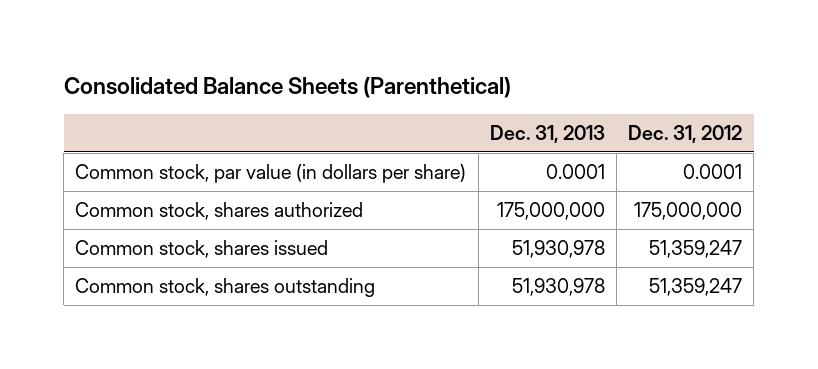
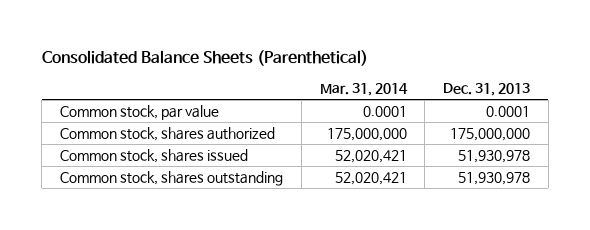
- | Dec. 31, 2013 | Dec. 31, 2012
+ | Mar. 31, 2014 | Dec. 31, 2013
- Common stock, par value (in dollars per share) | 0.0001 | 0.0001
+ Common stock, par value | 0.0001 | 0.0001

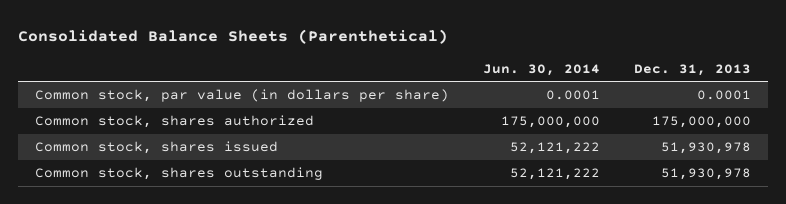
- | Mar. 31, 2014 | Dec. 31, 2013
+ | Jun. 30, 2014 | Dec. 31, 2013
- Common stock, par value | 0.0001 | 0.0001
+ Common stock, par value (in dollars per share) | 0.0001 | 0.0001

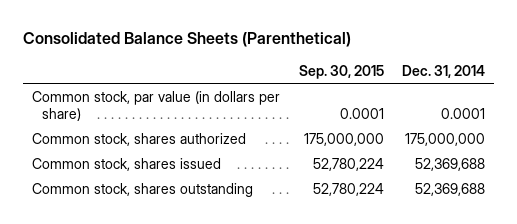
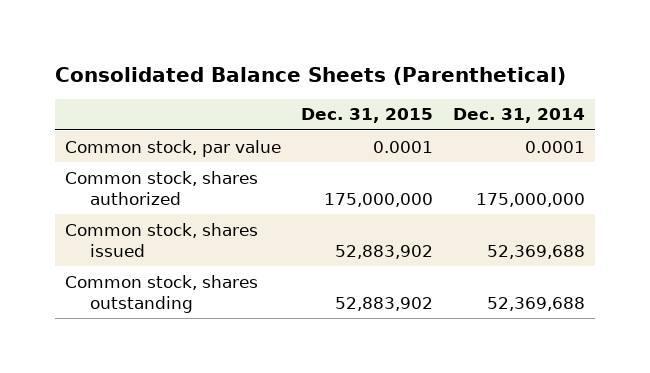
- | Sep. 30, 2015 | Dec. 31, 2014
+ | Dec. 31, 2015 | Dec. 31, 2014
- Common stock, par value (in dollars per share) | 0.0001 | 0.0001
+ Common stock, par value | 0.0001 | 0.0001

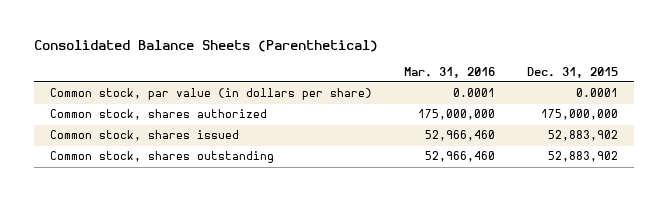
- | Dec. 31, 2015 | Dec. 31, 2014
+ | Mar. 31, 2016 | Dec. 31, 2015
- Common stock, par value | 0.0001 | 0.0001
+ Common stock, par value (in dollars per share) | 0.0001 | 0.0001

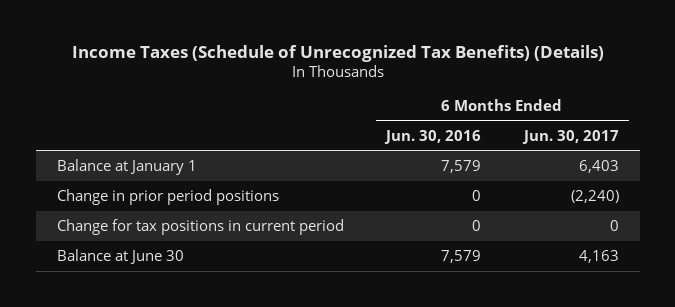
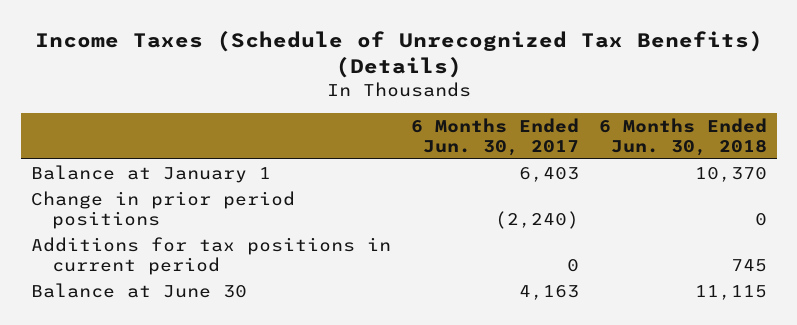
- | 6 Months Ended Jun. 30, 2016 | 6 Months Ended Jun. 30, 2017
+ | 6 Months Ended Jun. 30, 2017 | 6 Months Ended Jun. 30, 2018
- Change for tax positions in current period | 0 | 0
+ Additions for tax positions in current period | 0 | 745

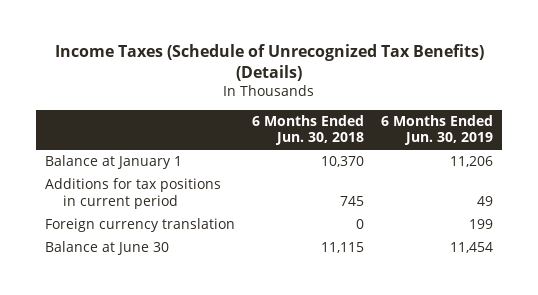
- | 6 Months Ended Jun. 30, 2017 | 6 Months Ended Jun. 30, 2018
+ | 6 Months Ended Jun. 30, 2018 | 6 Months Ended Jun. 30, 2019
- Change in prior period positions | (2,240) | 0
+ Foreign currency translation | 0 | 199

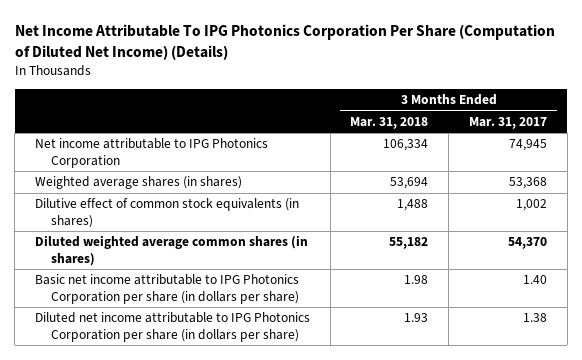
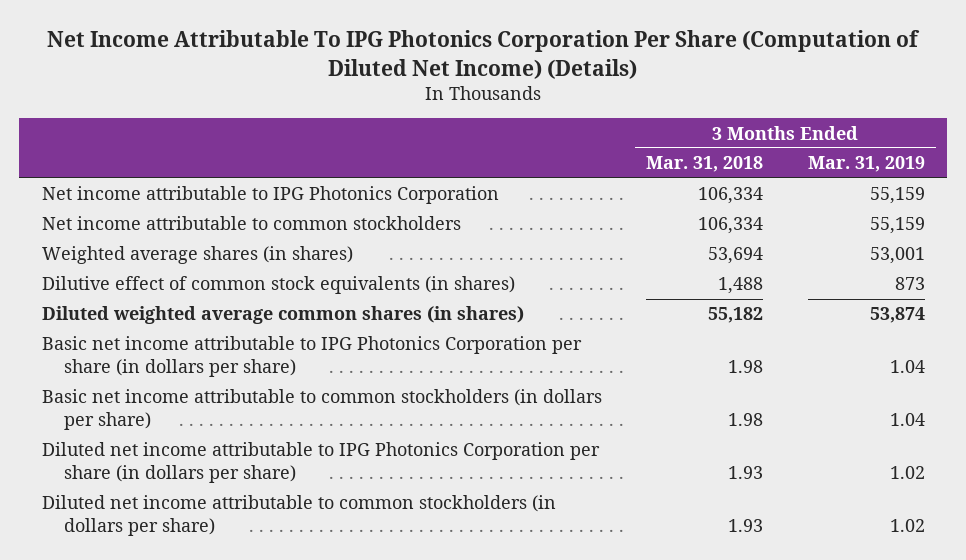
- | 3 Months Ended Mar. 31, 2018 | 3 Months Ended Mar. 31, 2017
+ | 3 Months Ended Mar. 31, 2018 | 3 Months Ended Mar. 31, 2019
+ Net income attributable to common stockholders | 106,334 | 55,159
+ Basic net income attributable to common stockholders (in dollars per share) | 1.98 | 1.04
+ Diluted net income attributable to common stockholders (in dollars per share) | 1.93 | 1.02

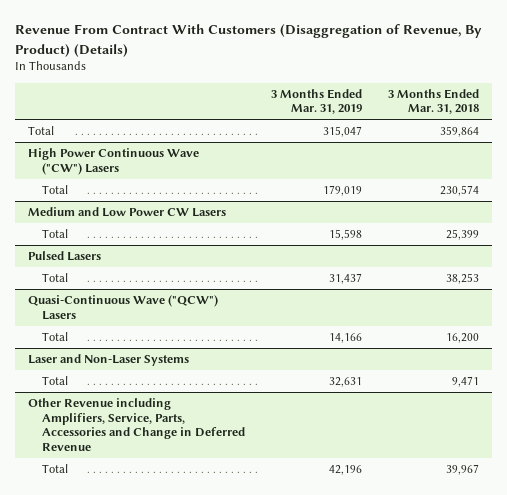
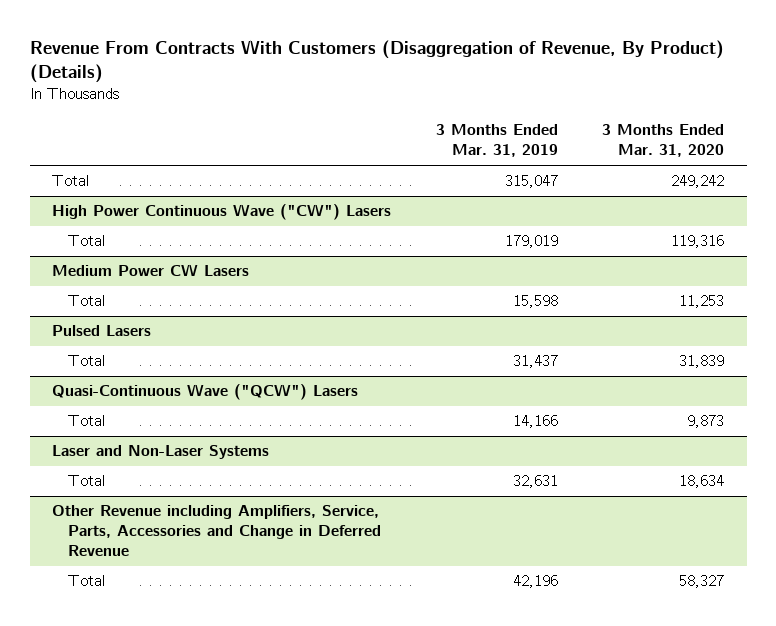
- Revenue From Contract With Customers (Disaggregation of Revenue, By Product) (Details)
+ Revenue From Contracts With Customers (Disaggregation of Revenue, By Product) (Details)
- | 3 Months Ended Mar. 31, 2019 | 3 Months Ended Mar. 31, 2018
+ | 3 Months Ended Mar. 31, 2019 | 3 Months Ended Mar. 31, 2020
- Medium and Low Power CW Lasers
+ Medium Power CW Lasers

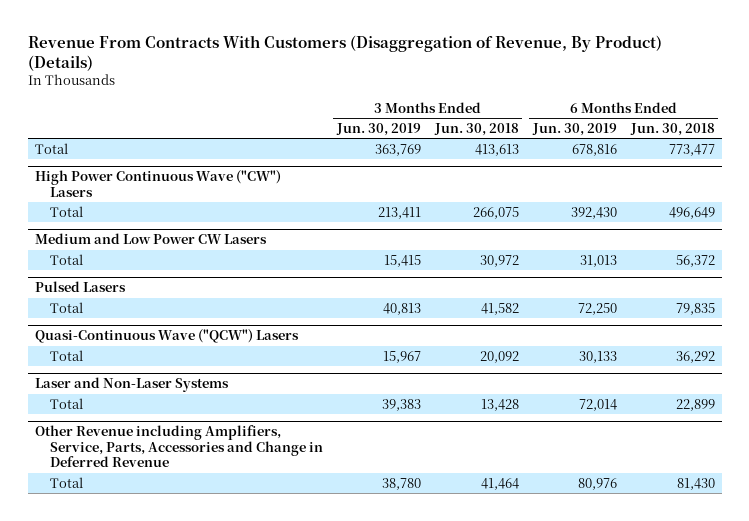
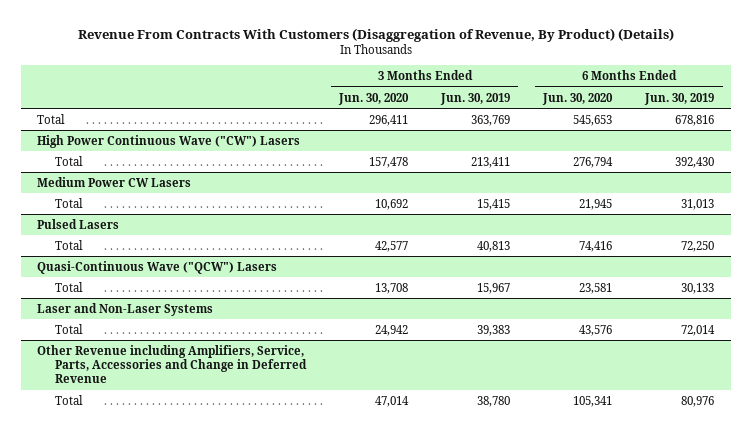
- | 3 Months Ended Jun. 30, 2019 | 3 Months Ended Jun. 30, 2018 | 6 Months Ended Jun. 30, 2019 | 6 Months Ended Jun. 30, 2018
+ | 3 Months Ended Jun. 30, 2020 | 3 Months Ended Jun. 30, 2019 | 6 Months Ended Jun. 30, 2020 | 6 Months Ended Jun. 30, 2019
- Medium and Low Power CW Lasers
+ Medium Power CW Lasers

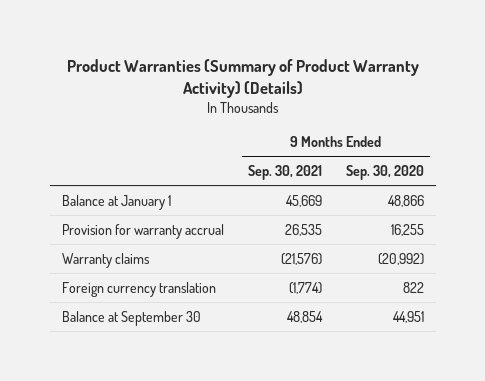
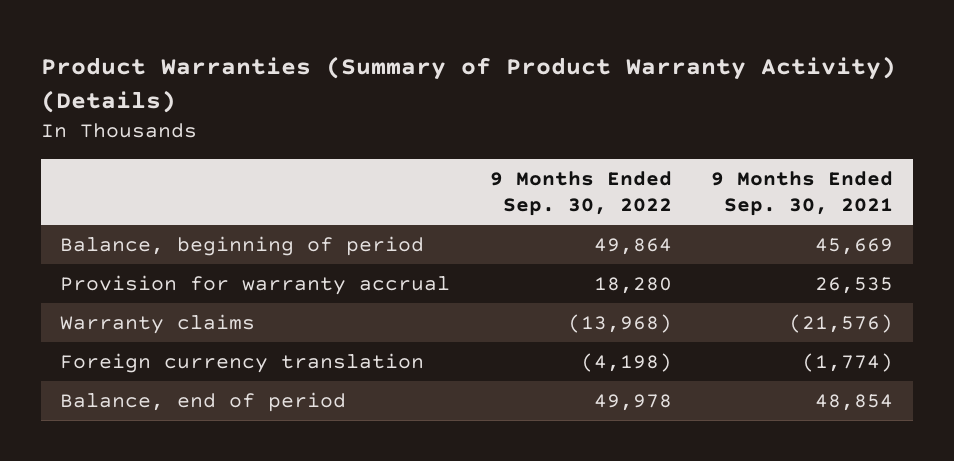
- | 9 Months Ended Sep. 30, 2021 | 9 Months Ended Sep. 30, 2020
+ | 9 Months Ended Sep. 30, 2022 | 9 Months Ended Sep. 30, 2021
- Balance at January 1 | 45,669 | 48,866
+ Balance, beginning of period | 49,864 | 45,669
- Balance at September 30 | 48,854 | 44,951
+ Balance, end of period | 49,978 | 48,854

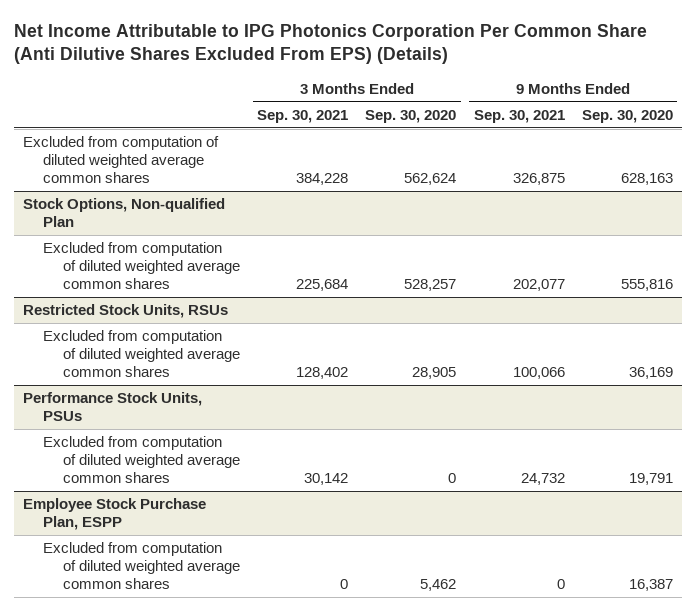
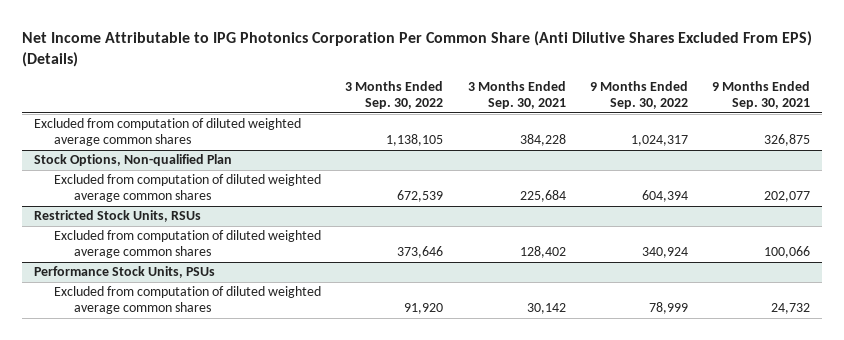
- | 3 Months Ended Sep. 30, 2021 | 3 Months Ended Sep. 30, 2020 | 9 Months Ended Sep. 30, 2021 | 9 Months Ended Sep. 30, 2020
+ | 3 Months Ended Sep. 30, 2022 | 3 Months Ended Sep. 30, 2021 | 9 Months Ended Sep. 30, 2022 | 9 Months Ended Sep. 30, 2021
- Employee Stock Purchase Plan, ESPP
- Excluded from computation of diluted weighted average common shares | 0 | 5,462 | 0 | 16,387

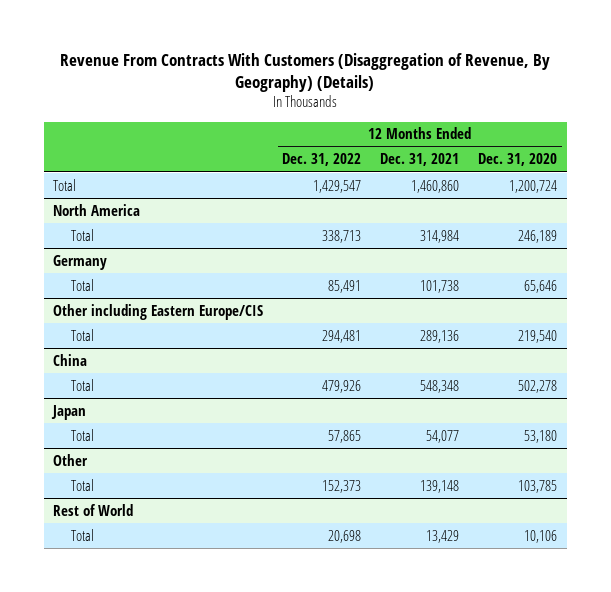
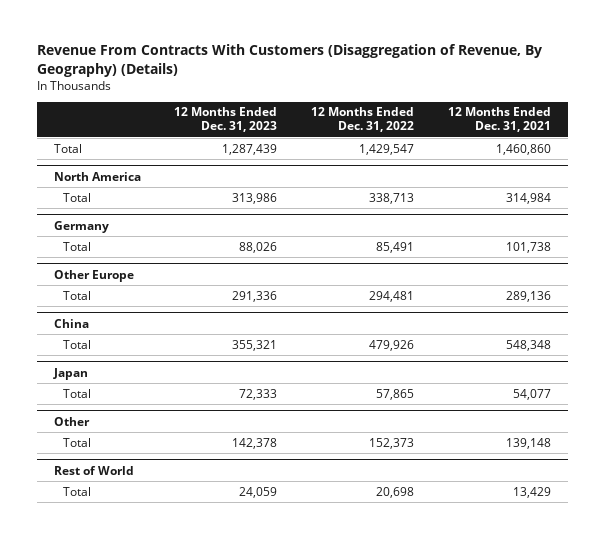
- | 12 Months Ended Dec. 31, 2022 | 12 Months Ended Dec. 31, 2021 | 12 Months Ended Dec. 31, 2020
+ | 12 Months Ended Dec. 31, 2023 | 12 Months Ended Dec. 31, 2022 | 12 Months Ended Dec. 31, 2021
- Other including Eastern Europe/CIS
+ Other Europe

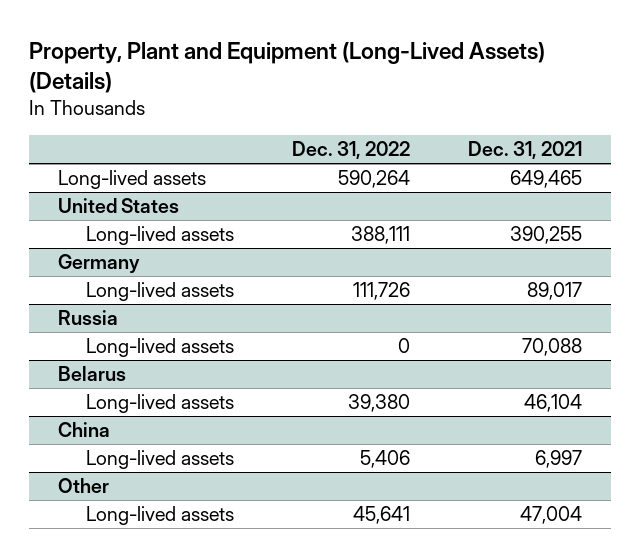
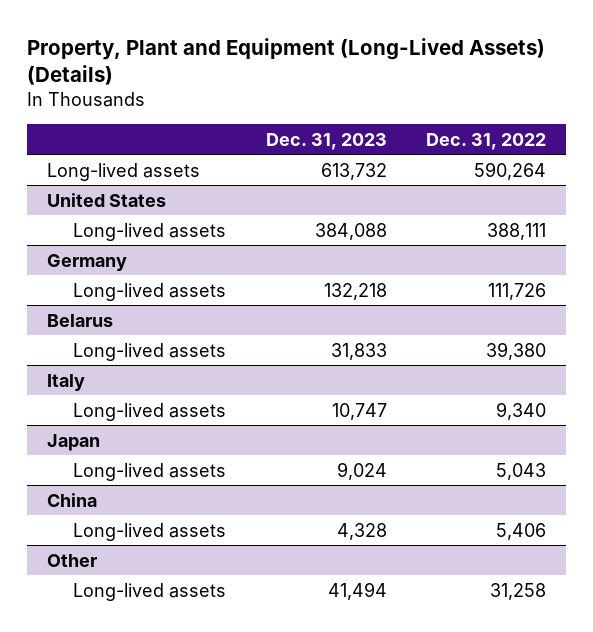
- | Dec. 31, 2022 | Dec. 31, 2021
+ | Dec. 31, 2023 | Dec. 31, 2022
- Russia
- Long-lived assets | 0 | 70,088
+ Italy
+ Long-lived assets | 10,747 | 9,340
+ Japan
+ Long-lived assets | 9,024 | 5,043
@ Other
- Long-lived assets | 45,641 | 47,004
+ Long-lived assets | 41,494 | 31,258

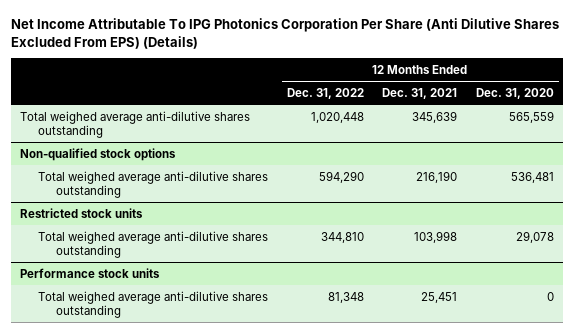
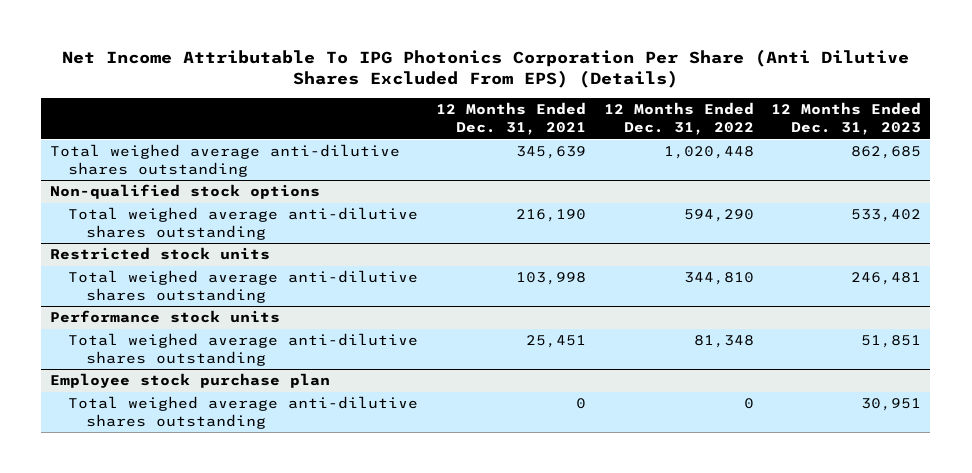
- | 12 Months Ended Dec. 31, 2022 | 12 Months Ended Dec. 31, 2021 | 12 Months Ended Dec. 31, 2020
+ | 12 Months Ended Dec. 31, 2021 | 12 Months Ended Dec. 31, 2022 | 12 Months Ended Dec. 31, 2023
+ Employee stock purchase plan
+ Total weighed average anti-dilutive shares outstanding | 0 | 0 | 30,951

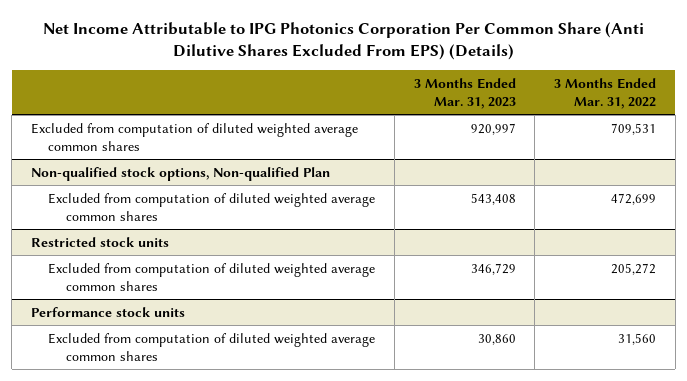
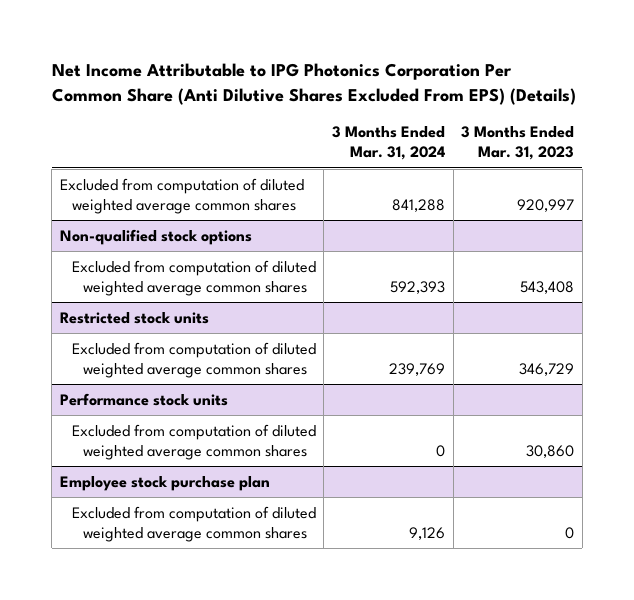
- | 3 Months Ended Mar. 31, 2023 | 3 Months Ended Mar. 31, 2022
+ | 3 Months Ended Mar. 31, 2024 | 3 Months Ended Mar. 31, 2023
- Non-qualified stock options, Non-qualified Plan
+ Non-qualified stock options
+ Employee stock purchase plan
+ Excluded from computation of diluted weighted average common shares | 9,126 | 0

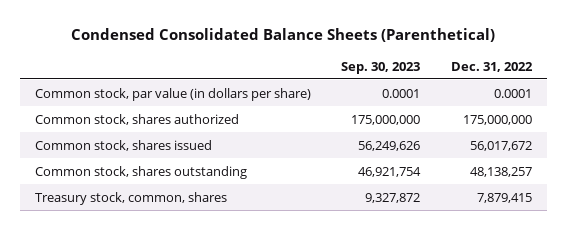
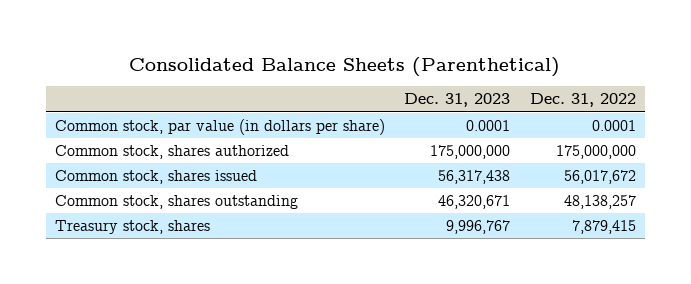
- Condensed Consolidated Balance Sheets (Parenthetical)
+ Consolidated Balance Sheets (Parenthetical)
- | Sep. 30, 2023 | Dec. 31, 2022
+ | Dec. 31, 2023 | Dec. 31, 2022
- Treasury stock, common, shares | 9,327,872 | 7,879,415
+ Treasury stock, shares | 9,996,767 | 7,879,415

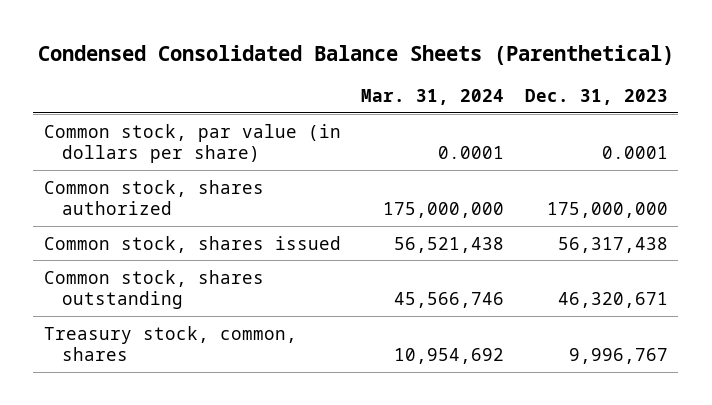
- Consolidated Balance Sheets (Parenthetical)
+ Condensed Consolidated Balance Sheets (Parenthetical)
- | Dec. 31, 2023 | Dec. 31, 2022
+ | Mar. 31, 2024 | Dec. 31, 2023
- Treasury stock, shares | 9,996,767 | 7,879,415
+ Treasury stock, common, shares | 10,954,692 | 9,996,767

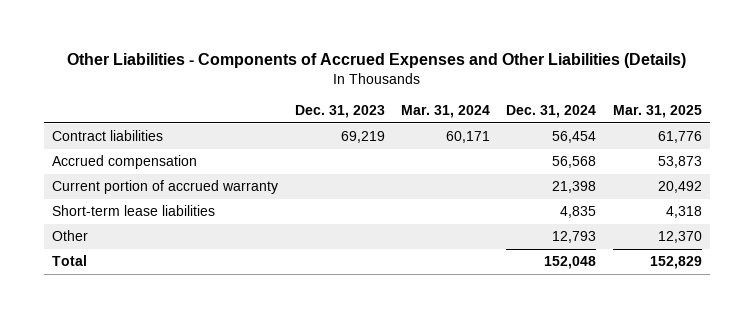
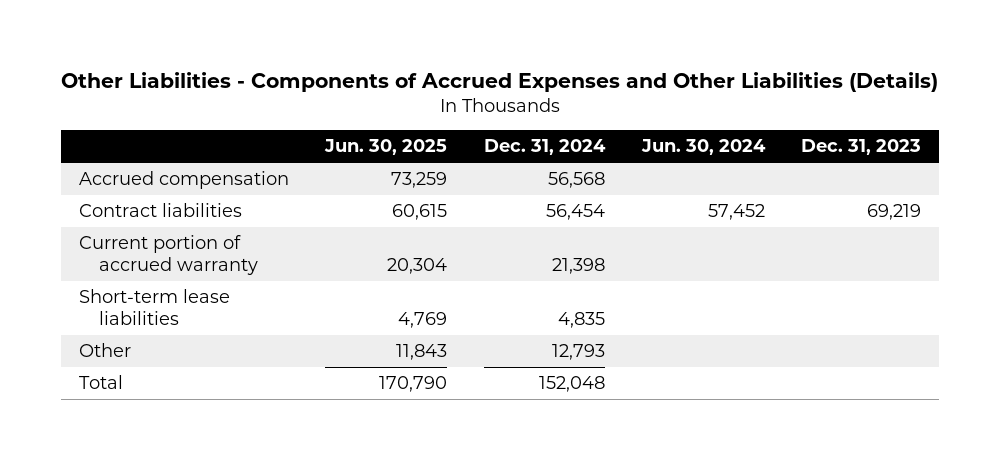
- | Dec. 31, 2023 | Mar. 31, 2024 | Dec. 31, 2024 | Mar. 31, 2025
+ | Jun. 30, 2025 | Dec. 31, 2024 | Jun. 30, 2024 | Dec. 31, 2023
moved down: Contract liabilities | 60,615 | 56,454 | 57,452 | 69,219

